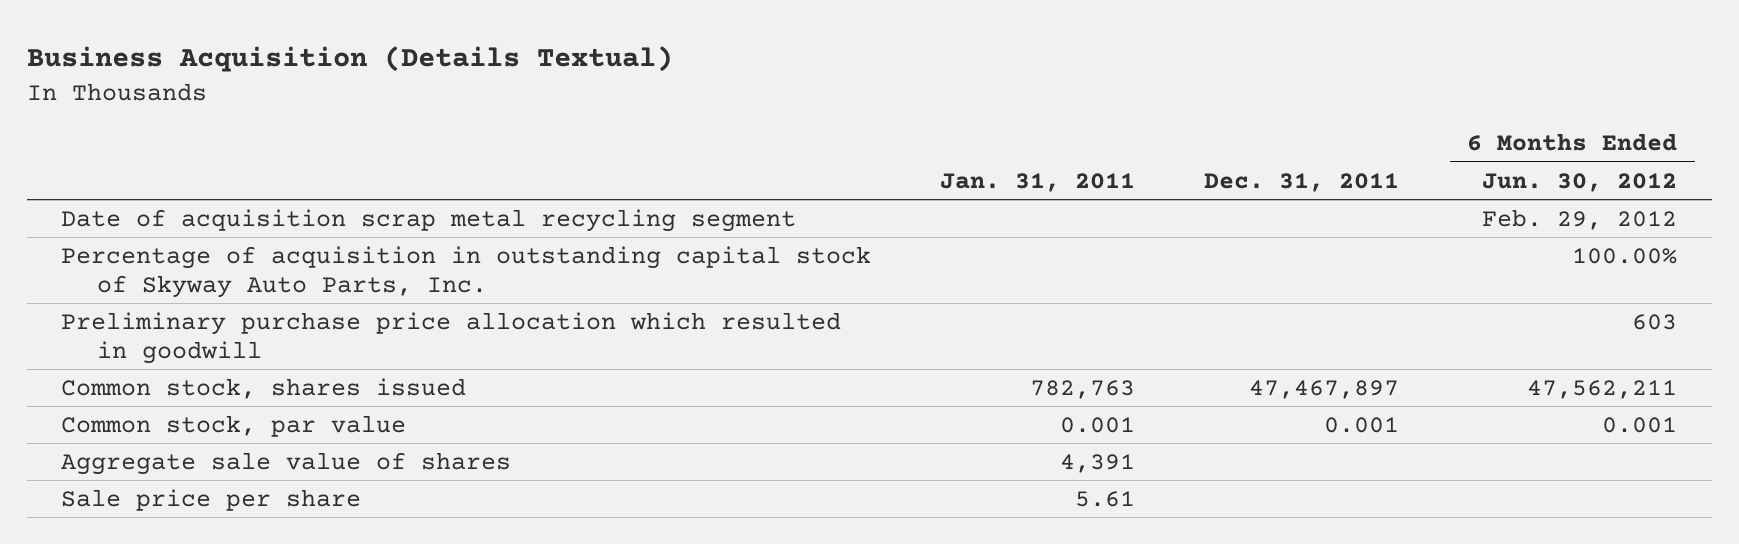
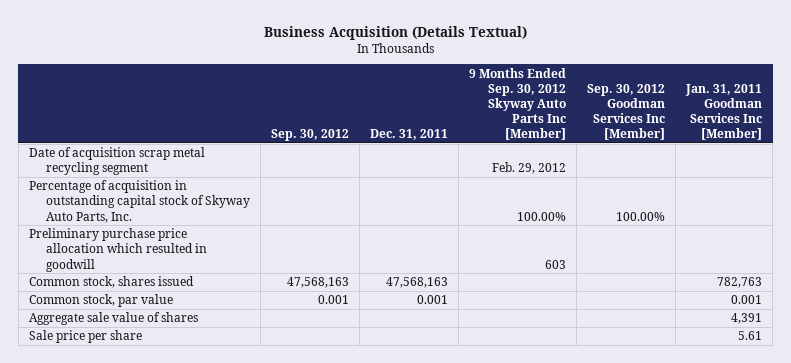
- | Jan. 31, 2011 | Dec. 31, 2011 | 6 Months Ended Jun. 30, 2012
+ | Sep. 30, 2012 | Dec. 31, 2011 | 9 Months Ended Sep. 30, 2012 Skyway Auto Parts Inc [Member] | Sep. 30, 2012 Goodman Services Inc [Member] | Jan. 31, 2011 Goodman Services Inc [Member]
- Common stock, shares issued | 782,763 | 47,467,897 | 47,562,211
+ Common stock, shares issued | 47,568,163 | 47,568,163 | | | 782,763

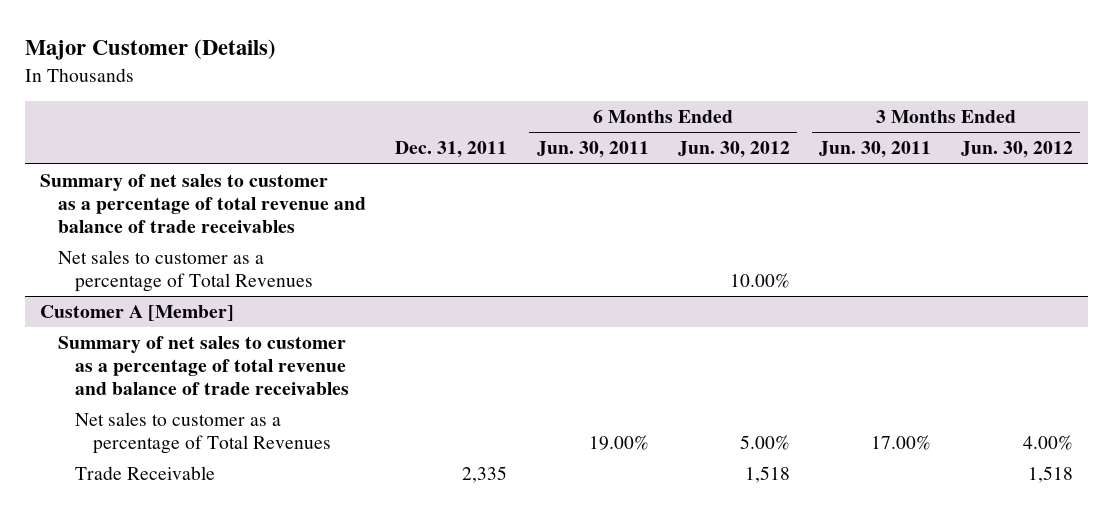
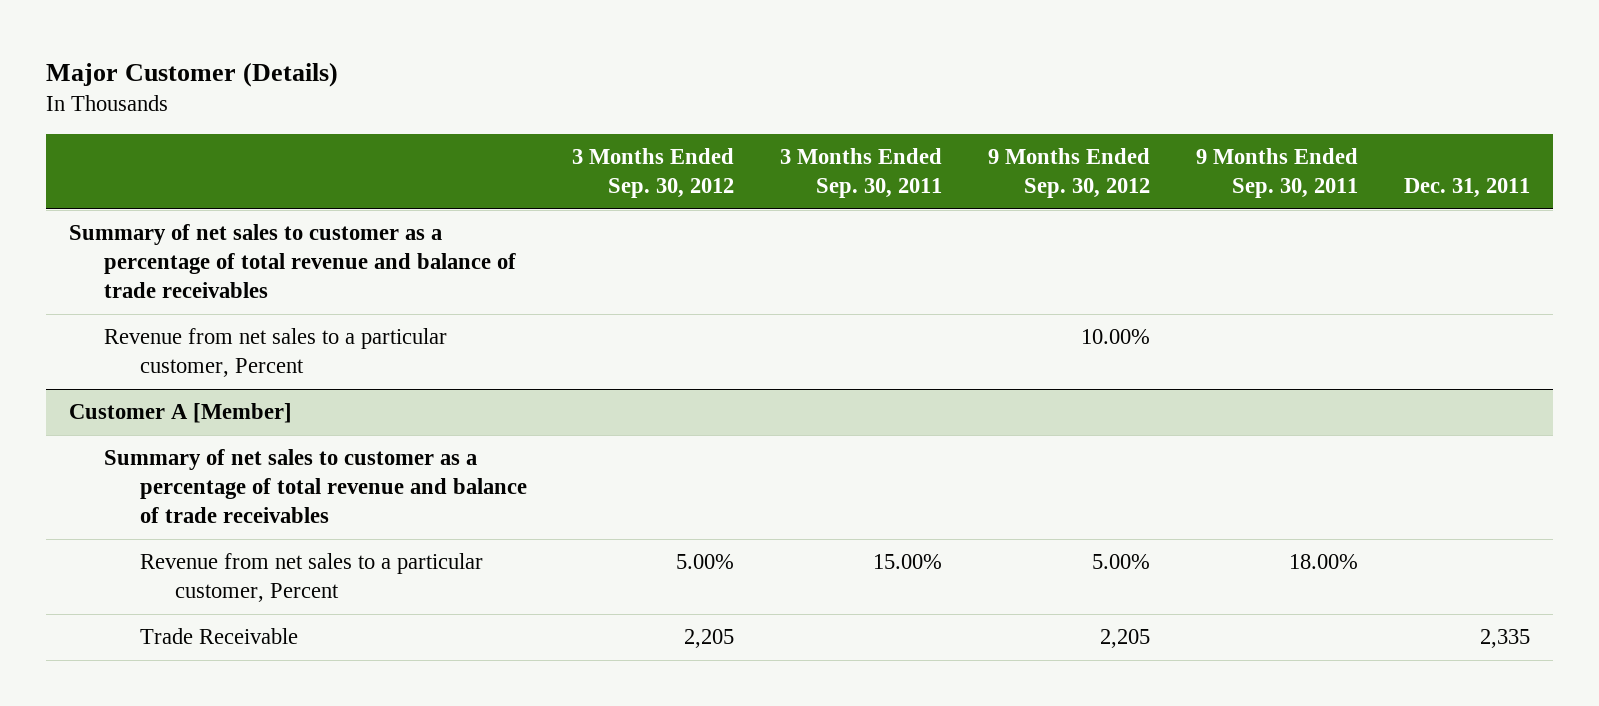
- | Dec. 31, 2011 | 6 Months Ended Jun. 30, 2011 | 6 Months Ended Jun. 30, 2012 | 3 Months Ended Jun. 30, 2011 | 3 Months Ended Jun. 30, 2012
+ | 3 Months Ended Sep. 30, 2012 | 3 Months Ended Sep. 30, 2011 | 9 Months Ended Sep. 30, 2012 | 9 Months Ended Sep. 30, 2011 | Dec. 31, 2011
- Net sales to customer as a percentage of Total Revenues | | | 10.00% | |
+ Revenue from net sales to a particular customer, Percent | | | 10.00% | |
@ Customer A [Member]
- Net sales to customer as a percentage of Total Revenues | | 19.00% | 5.00% | 17.00% | 4.00%
+ Revenue from net sales to a particular customer, Percent | 5.00% | 15.00% | 5.00% | 18.00% |

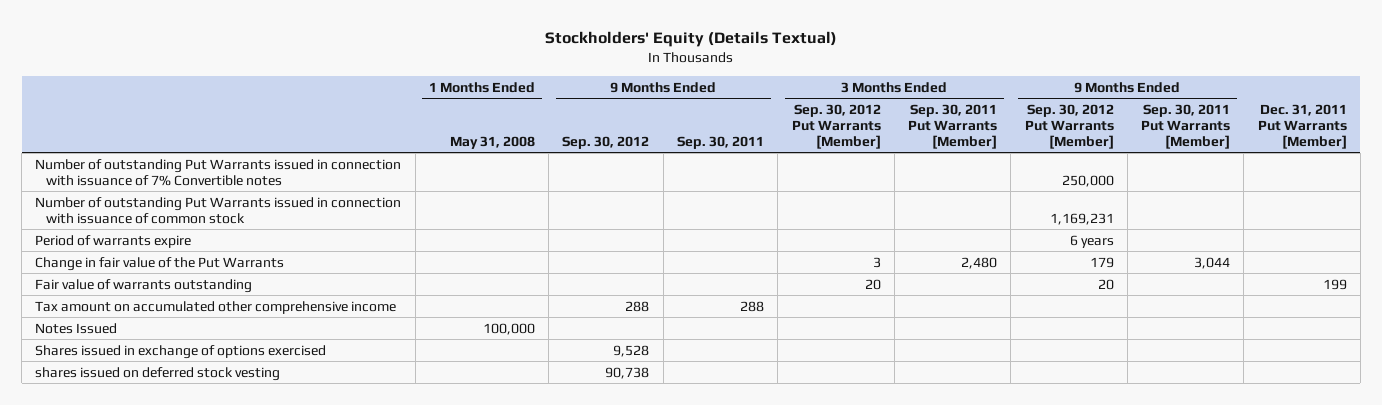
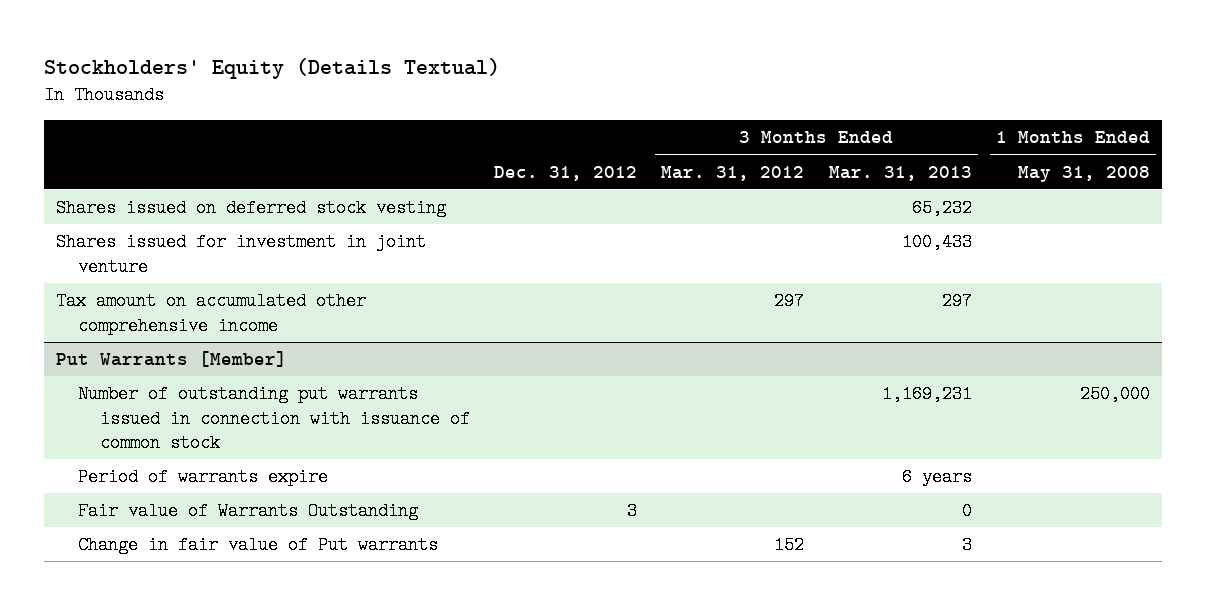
- | 1 Months Ended May 31, 2008 | 9 Months Ended Sep. 30, 2012 | 9 Months Ended Sep. 30, 2011 | 3 Months Ended Sep. 30, 2012 Put Warrants [Member] | 3 Months Ended Sep. 30, 2011 Put Warrants [Member] | 9 Months Ended Sep. 30, 2012 Put Warrants [Member] | 9 Months Ended Sep. 30, 2011 Put Warrants [Member] | Dec. 31, 2011 Put Warrants [Member]
+ | Dec. 31, 2012 | 3 Months Ended Mar. 31, 2012 | 3 Months Ended Mar. 31, 2013 | 1 Months Ended May 31, 2008
- Number of outstanding Put Warrants issued in connection with issuance of 7% Convertible notes | | | | | | 250,000 | |
- Number of outstanding Put Warrants issued in connection with issuance of common stock | | | | | | 1,169,231 | |
- Period of warrants expire | | | | | | 6 years | |
- Change in fair value of the Put Warrants | | | | 3 | 2,480 | 179 | 3,044 |
- Fair value of warrants outstanding | | | | 20 | | 20 | | 199
+ Shares issued on deferred stock vesting | | | 65,232 |
+ Shares issued for investment in joint venture | | | 100,433 |
- Notes Issued | 100,000 | | | | | | |
- Shares issued in exchange of options exercised | | 9,528 | | | | | |
- shares issued on deferred stock vesting | | 90,738 | | | | | |
+ Put Warrants [Member]
+ Number of outstanding put warrants issued in connection with issuance of common stock | | | 1,169,231 | 250,000
+ Period of warrants expire | | | 6 years |
+ Fair value of Warrants Outstanding | 3 | | 0 |
+ Change in fair value of Put warrants | | 152 | 3 |

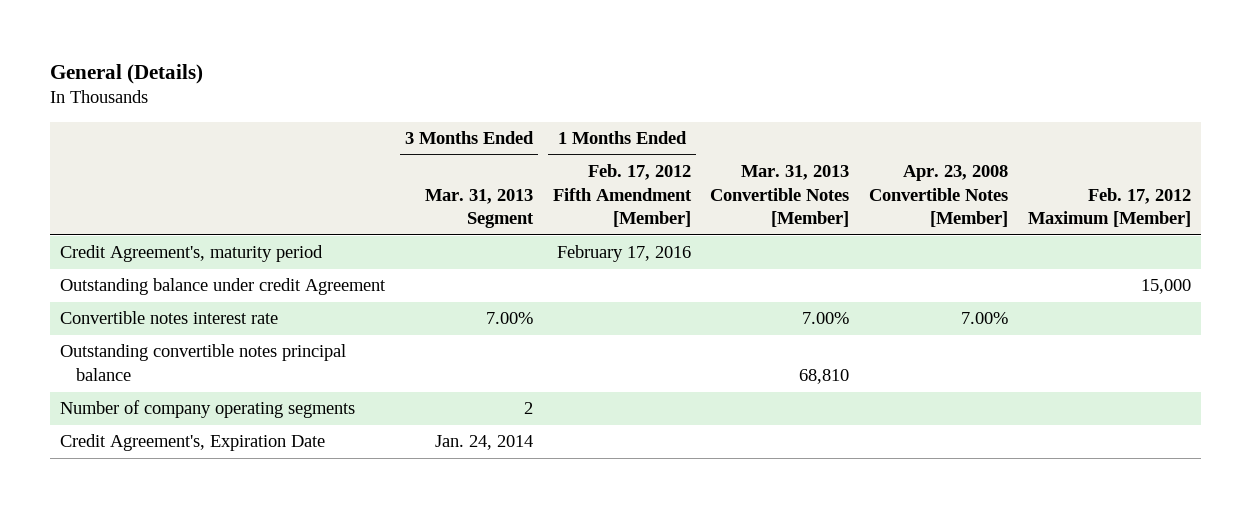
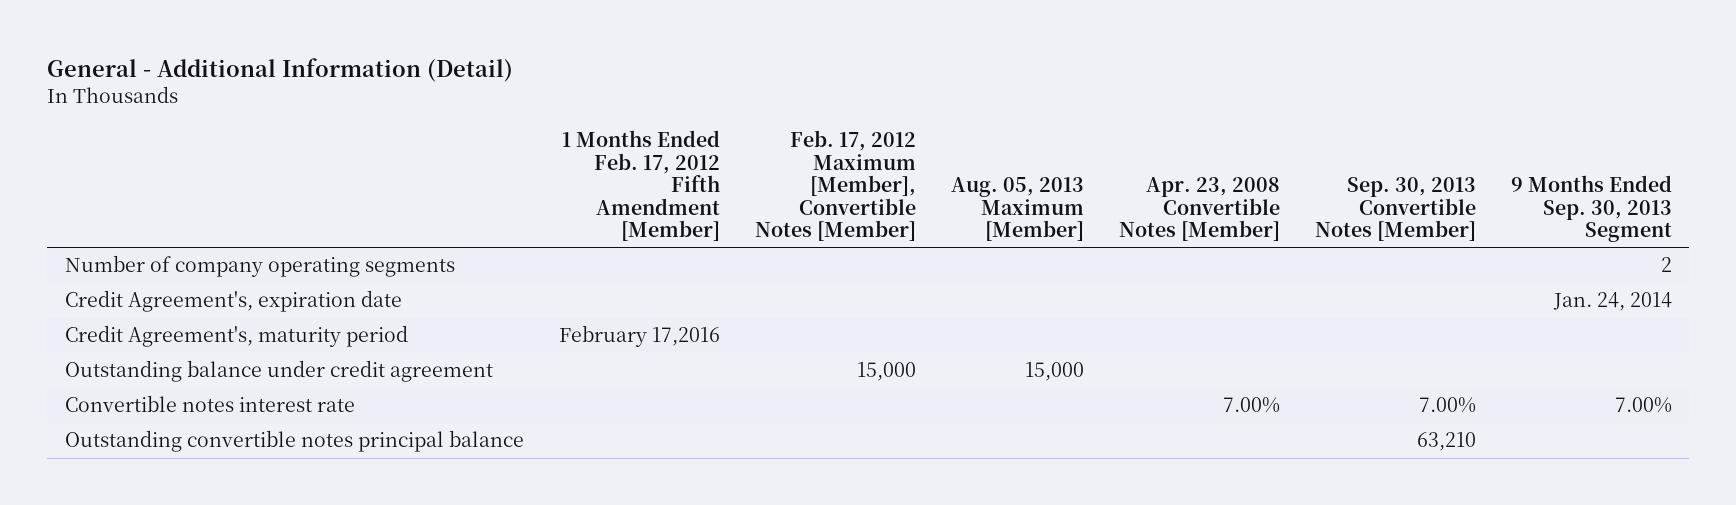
- General (Details)
+ General - Additional Information (Detail)
- | 3 Months Ended Mar. 31, 2013 Segment | 1 Months Ended Feb. 17, 2012 Fifth Amendment [Member] | Mar. 31, 2013 Convertible Notes [Member] | Apr. 23, 2008 Convertible Notes [Member] | Feb. 17, 2012 Maximum [Member]
+ | 1 Months Ended Feb. 17, 2012 Fifth Amendment [Member] | Feb. 17, 2012 Maximum [Member], Convertible Notes [Member] | Aug. 05, 2013 Maximum [Member] | Apr. 23, 2008 Convertible Notes [Member] | Sep. 30, 2013 Convertible Notes [Member] | 9 Months Ended Sep. 30, 2013 Segment
- Credit Agreement's, maturity period | | February 17, 2016 | | |
- Outstanding balance under credit Agreement | | | | | 15,000
moved up: Number of company operating segments | | | | | | 2
+ Credit Agreement's, expiration date | | | | | | Jan. 24, 2014
+ Credit Agreement's, maturity period | February 17,2016 | | | | |
+ Outstanding balance under credit agreement | | 15,000 | 15,000 | | |
- Credit Agreement's, Expiration Date | Jan. 24, 2014 | | | |

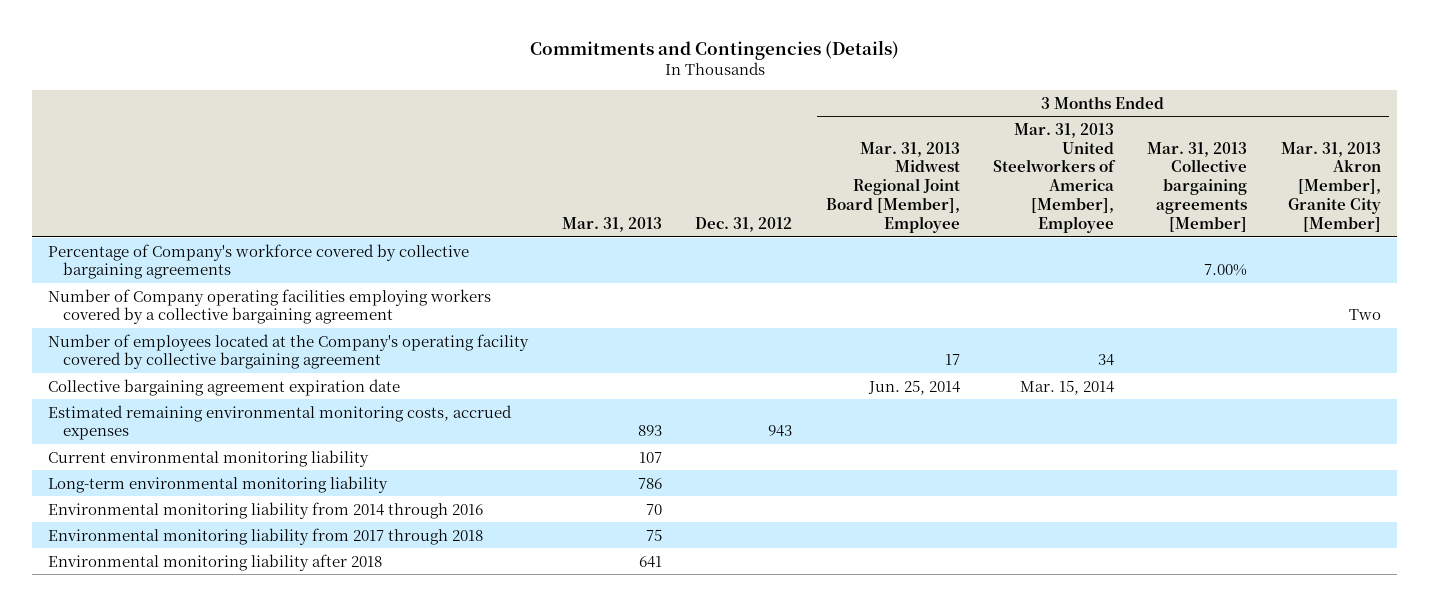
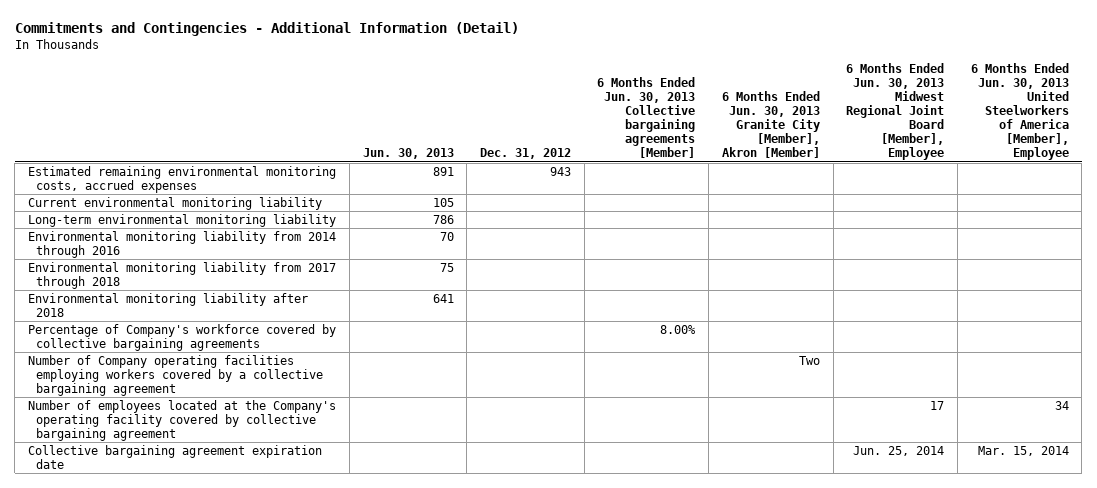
- Commitments and Contingencies (Details)
+ Commitments and Contingencies - Additional Information (Detail)
- | Mar. 31, 2013 | Dec. 31, 2012 | 3 Months Ended Mar. 31, 2013 Midwest Regional Joint Board [Member], Employee | 3 Months Ended Mar. 31, 2013 United Steelworkers of America [Member], Employee | 3 Months Ended Mar. 31, 2013 Collective bargaining agreements [Member] | 3 Months Ended Mar. 31, 2013 Akron [Member], Granite City [Member]
+ | Jun. 30, 2013 | Dec. 31, 2012 | 6 Months Ended Jun. 30, 2013 Collective bargaining agreements [Member] | 6 Months Ended Jun. 30, 2013 Granite City [Member], Akron [Member] | 6 Months Ended Jun. 30, 2013 Midwest Regional Joint Board [Member], Employee | 6 Months Ended Jun. 30, 2013 United Steelworkers of America [Member], Employee
moved down: Percentage of Company's workforce covered by collective bargaining agreements | | | 8.00% | | |
moved down: Number of Company operating facilities employing workers covered by a collective bargaining agreement | | | | Two | |
moved down: Number of employees located at the Company's operating facility covered by collective bargaining agreement | | | | | 17 | 34
moved down: Collective bargaining agreement expiration date | | | | | Jun. 25, 2014 | Mar. 15, 2014

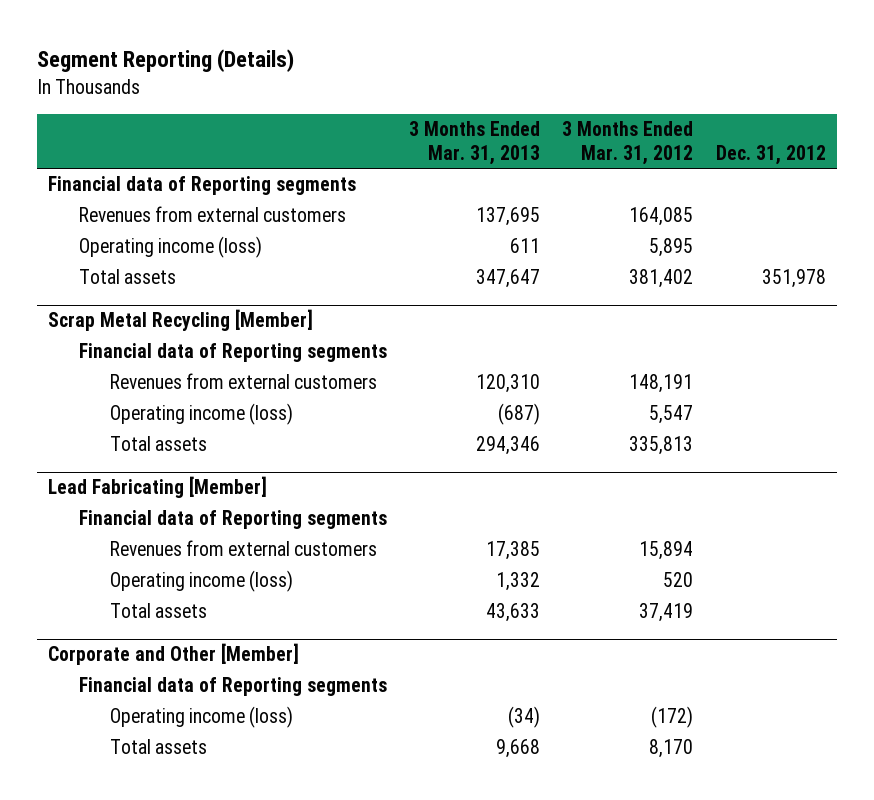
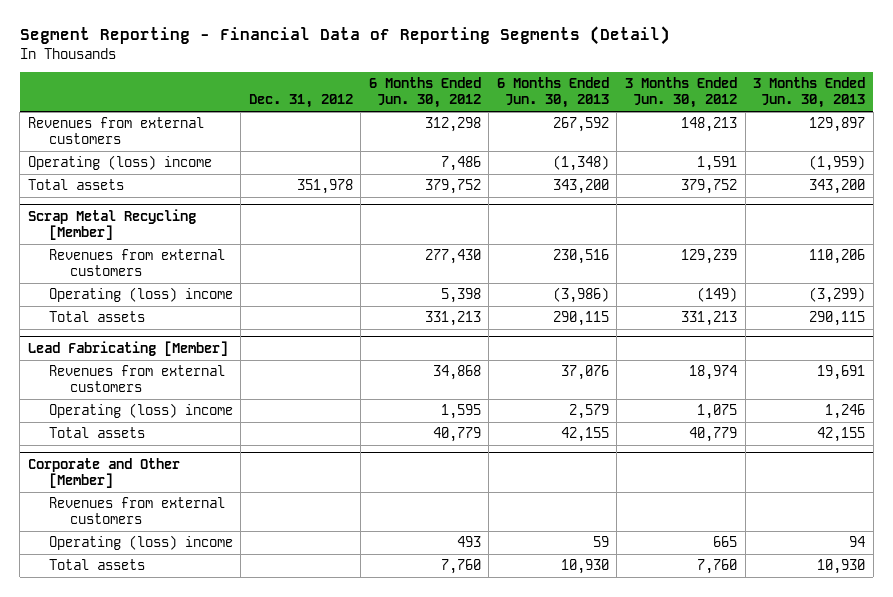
- Segment Reporting (Details)
+ Segment Reporting - Financial Data of Reporting Segments (Detail)
- | 3 Months Ended Mar. 31, 2013 | 3 Months Ended Mar. 31, 2012 | Dec. 31, 2012
+ | Dec. 31, 2012 | 6 Months Ended Jun. 30, 2012 | 6 Months Ended Jun. 30, 2013 | 3 Months Ended Jun. 30, 2012 | 3 Months Ended Jun. 30, 2013
- Financial data of Reporting segments
- Operating income (loss) | 611 | 5,895 |
+ Operating (loss) income | | 7,486 | (1,348) | 1,591 | (1,959)
@ Scrap Metal Recycling [Member]
- Financial data of Reporting segments
- Operating income (loss) | (687) | 5,547 |
+ Operating (loss) income | | 5,398 | (3,986) | (149) | (3,299)
@ Lead Fabricating [Member]
- Financial data of Reporting segments
- Operating income (loss) | 1,332 | 520 |
+ Operating (loss) income | | 1,595 | 2,579 | 1,075 | 1,246
@ Corporate and Other [Member]
- Financial data of Reporting segments
- Operating income (loss) | (34) | (172) |
+ Revenues from external customers
+ Operating (loss) income | | 493 | 59 | 665 | 94

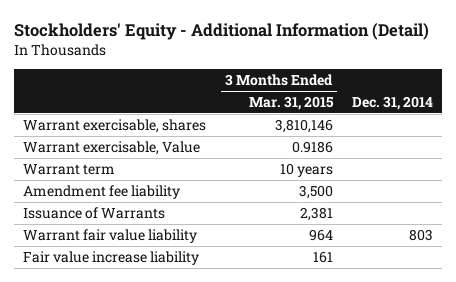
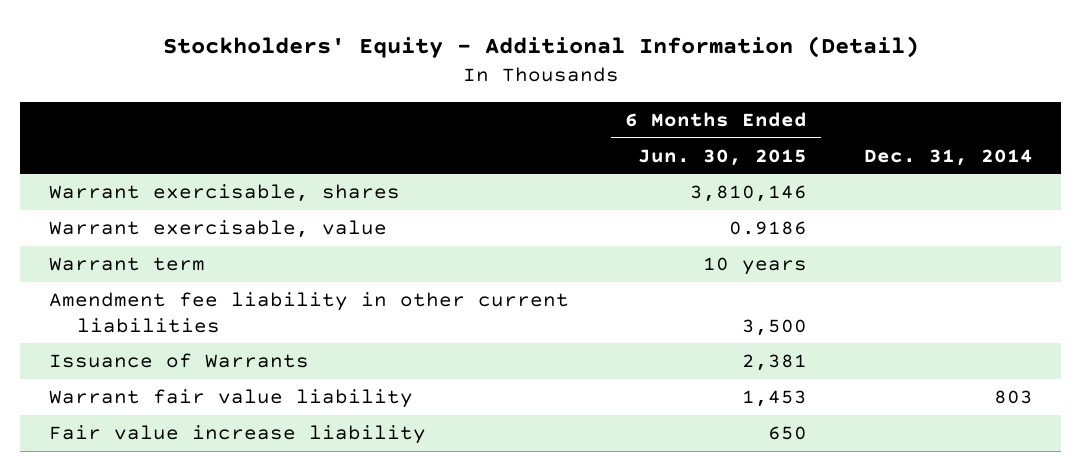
- | 3 Months Ended Mar. 31, 2015 | Dec. 31, 2014
+ | 6 Months Ended Jun. 30, 2015 | Dec. 31, 2014
- Warrant exercisable, Value | 0.9186 |
+ Warrant exercisable, value | 0.9186 |
- Amendment fee liability | 3,500 |
+ Amendment fee liability in other current liabilities | 3,500 |

